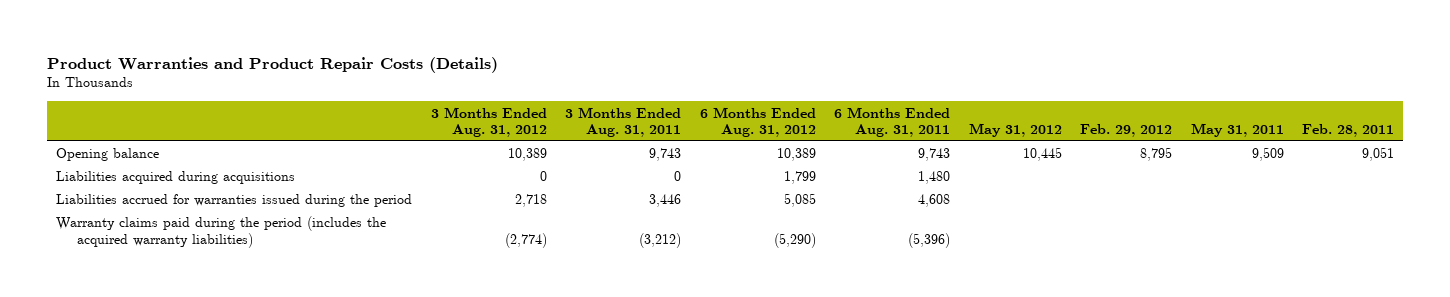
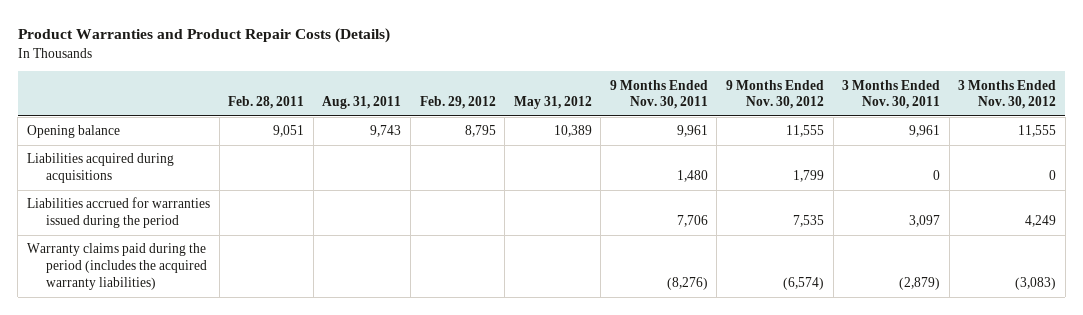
- | 3 Months Ended Aug. 31, 2012 | 3 Months Ended Aug. 31, 2011 | 6 Months Ended Aug. 31, 2012 | 6 Months Ended Aug. 31, 2011 | May 31, 2012 | Feb. 29, 2012 | May 31, 2011 | Feb. 28, 2011
+ | Feb. 28, 2011 | Aug. 31, 2011 | Feb. 29, 2012 | May 31, 2012 | 9 Months Ended Nov. 30, 2011 | 9 Months Ended Nov. 30, 2012 | 3 Months Ended Nov. 30, 2011 | 3 Months Ended Nov. 30, 2012
- Opening balance | 10,389 | 9,743 | 10,389 | 9,743 | 10,445 | 8,795 | 9,509 | 9,051
+ Opening balance | 9,051 | 9,743 | 8,795 | 10,389 | 9,961 | 11,555 | 9,961 | 11,555

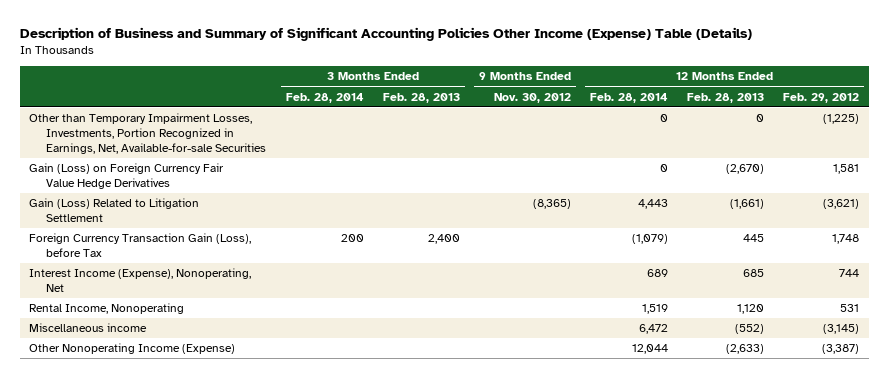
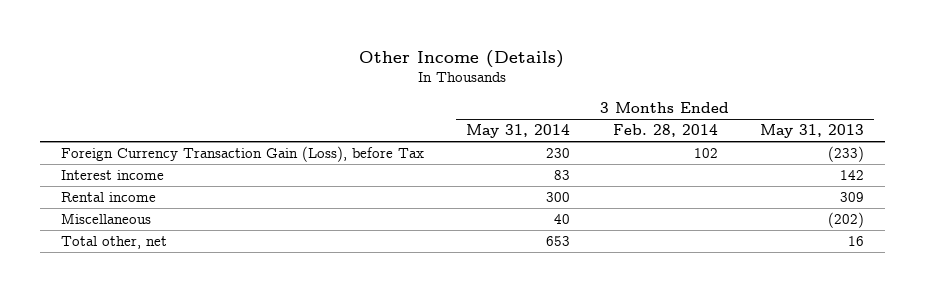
- Description of Business and Summary of Significant Accounting Policies Other Income (Expense) Table (Details)
+ Other Income (Details)
- | 3 Months Ended Feb. 28, 2014 | 3 Months Ended Feb. 28, 2013 | 9 Months Ended Nov. 30, 2012 | 12 Months Ended Feb. 28, 2014 | 12 Months Ended Feb. 28, 2013 | 12 Months Ended Feb. 29, 2012
+ | 3 Months Ended May 31, 2014 | 3 Months Ended Feb. 28, 2014 | 3 Months Ended May 31, 2013
- Other than Temporary Impairment Losses, Investments, Portion Recognized in Earnings, Net, Available-for-sale Securities | | | | 0 | 0 | (1,225)
- Gain (Loss) on Foreign Currency Fair Value Hedge Derivatives | | | | 0 | (2,670) | 1,581
- Gain (Loss) Related to Litigation Settlement | | | (8,365) | 4,443 | (1,661) | (3,621)
- Foreign Currency Transaction Gain (Loss), before Tax | 200 | 2,400 | | (1,079) | 445 | 1,748
- Interest Income (Expense), Nonoperating, Net | | | | 689 | 685 | 744
- Rental Income, Nonoperating | | | | 1,519 | 1,120 | 531
- Miscellaneous income | | | | 6,472 | (552) | (3,145)
- Other Nonoperating Income (Expense) | | | | 12,044 | (2,633) | (3,387)
+ Foreign Currency Transaction Gain (Loss), before Tax | 230 | 102 | (233)
+ Interest income | 83 | | 142
+ Rental income | 300 | | 309
+ Miscellaneous | 40 | | (202)
+ Total other, net | 653 | | 16

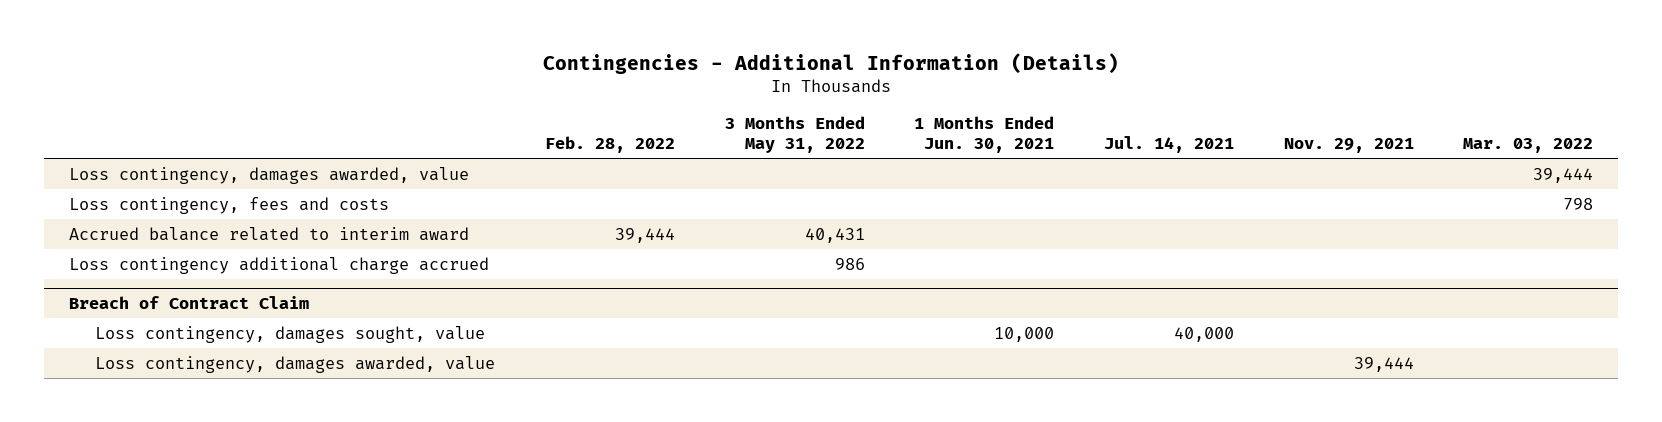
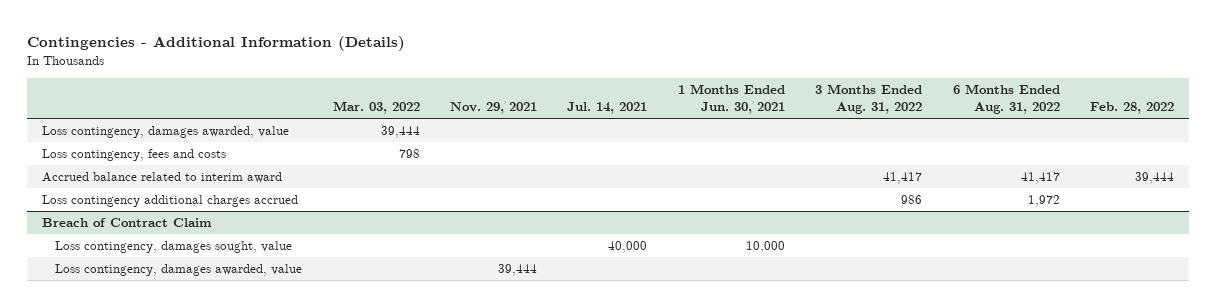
- | Feb. 28, 2022 | 3 Months Ended May 31, 2022 | 1 Months Ended Jun. 30, 2021 | Jul. 14, 2021 | Nov. 29, 2021 | Mar. 03, 2022
+ | Mar. 03, 2022 | Nov. 29, 2021 | Jul. 14, 2021 | 1 Months Ended Jun. 30, 2021 | 3 Months Ended Aug. 31, 2022 | 6 Months Ended Aug. 31, 2022 | Feb. 28, 2022
- Loss contingency additional charge accrued | | 986 | | | |
+ Loss contingency additional charges accrued | | | | | 986 | 1,972 |

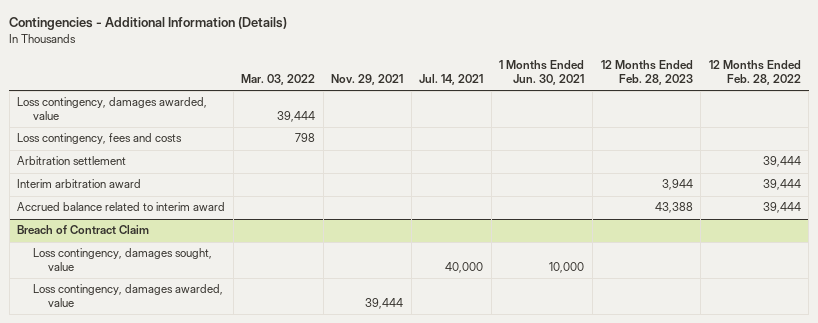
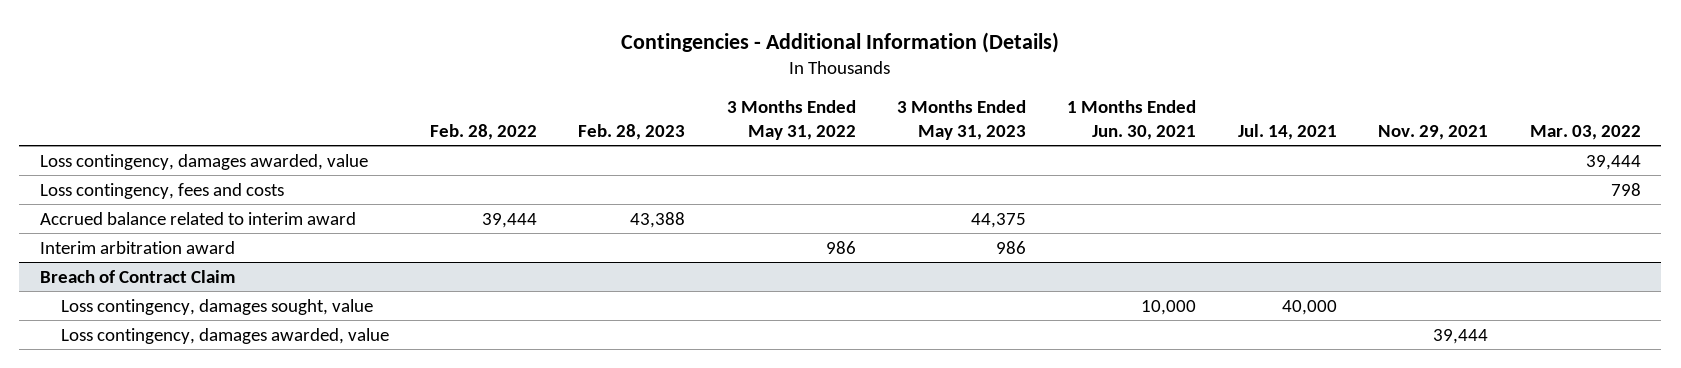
- | Mar. 03, 2022 | Nov. 29, 2021 | Jul. 14, 2021 | 1 Months Ended Jun. 30, 2021 | 12 Months Ended Feb. 28, 2023 | 12 Months Ended Feb. 28, 2022
+ | Feb. 28, 2022 | Feb. 28, 2023 | 3 Months Ended May 31, 2022 | 3 Months Ended May 31, 2023 | 1 Months Ended Jun. 30, 2021 | Jul. 14, 2021 | Nov. 29, 2021 | Mar. 03, 2022
- Arbitration settlement | | | | | | 39,444
moved down: Interim arbitration award | | | 986 | 986 | | | |

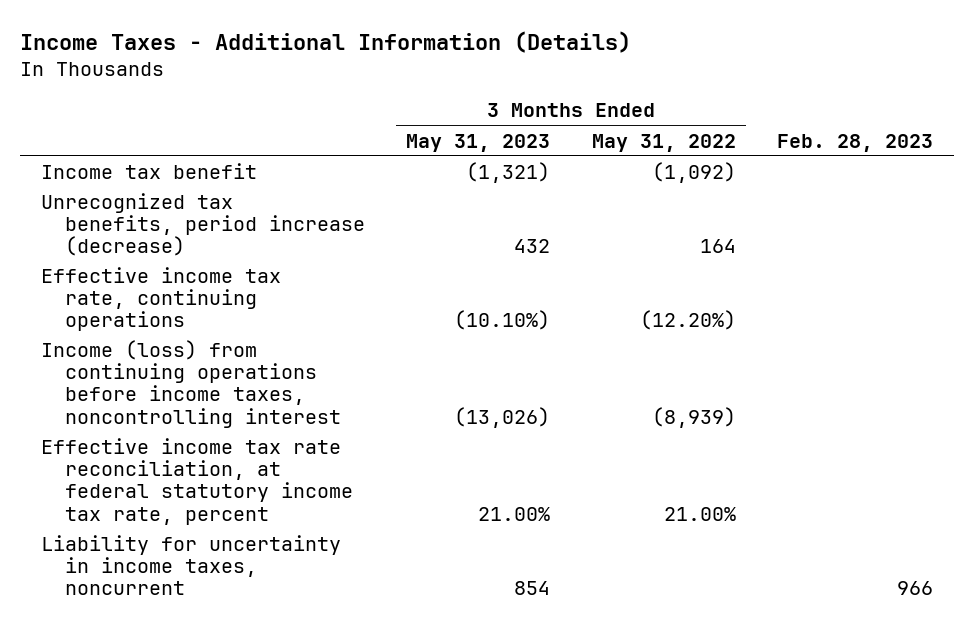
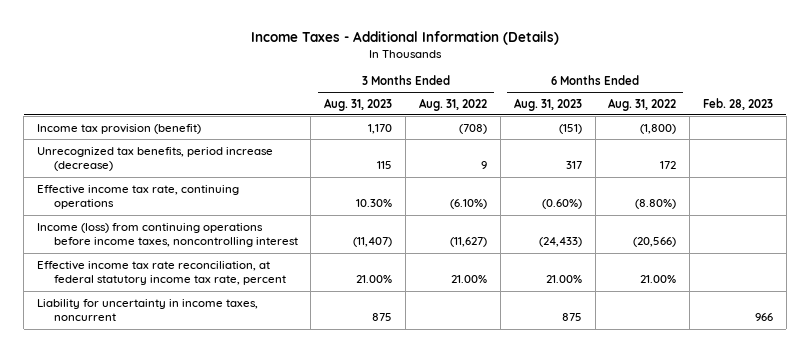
- | 3 Months Ended May 31, 2023 | 3 Months Ended May 31, 2022 | Feb. 28, 2023
+ | 3 Months Ended Aug. 31, 2023 | 3 Months Ended Aug. 31, 2022 | 6 Months Ended Aug. 31, 2023 | 6 Months Ended Aug. 31, 2022 | Feb. 28, 2023
- Income tax benefit | (1,321) | (1,092) |
+ Income tax provision (benefit) | 1,170 | (708) | (151) | (1,800) |

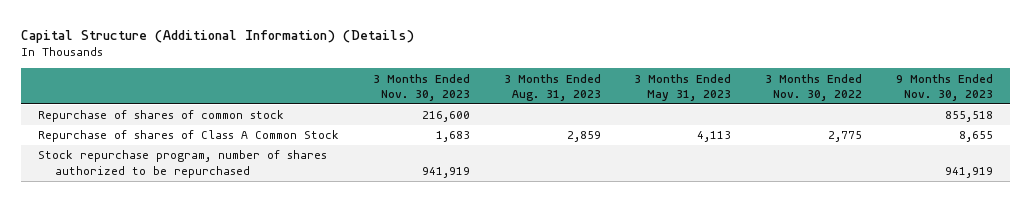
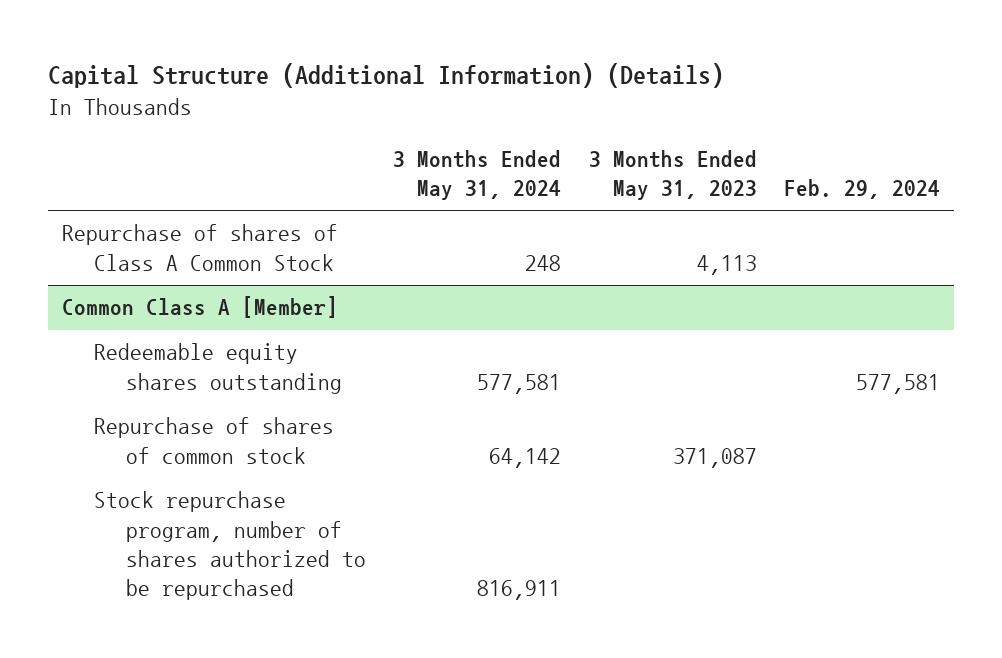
- | 3 Months Ended Nov. 30, 2023 | 3 Months Ended Aug. 31, 2023 | 3 Months Ended May 31, 2023 | 3 Months Ended Nov. 30, 2022 | 9 Months Ended Nov. 30, 2023
+ | 3 Months Ended May 31, 2024 | 3 Months Ended May 31, 2023 | Feb. 29, 2024
- Repurchase of shares of common stock | 216,600 | | | | 855,518
- Stock repurchase program, number of shares authorized to be repurchased | 941,919 | | | | 941,919
+ Common Class A [Member]
+ Redeemable equity shares outstanding | 577,581 | | 577,581
+ Repurchase of shares of common stock | 64,142 | 371,087 |
+ Stock repurchase program, number of shares authorized to be repurchased | 816,911 | |

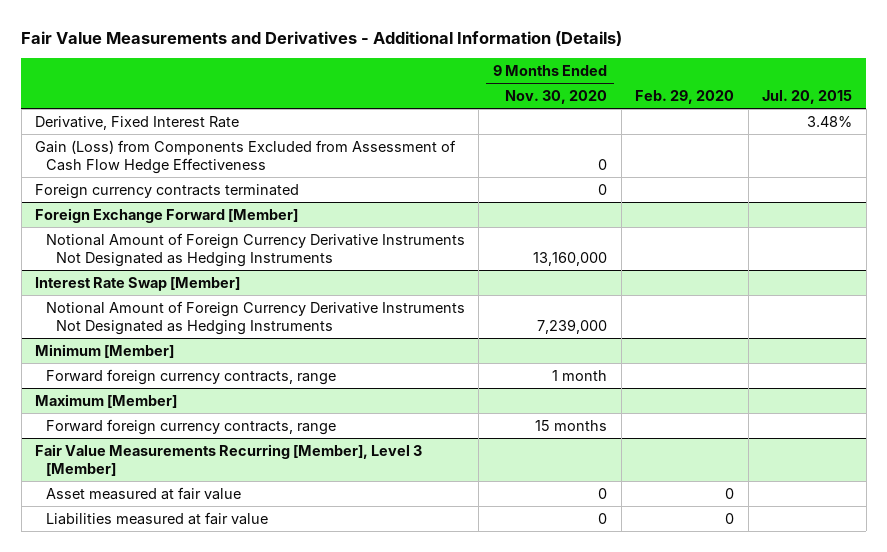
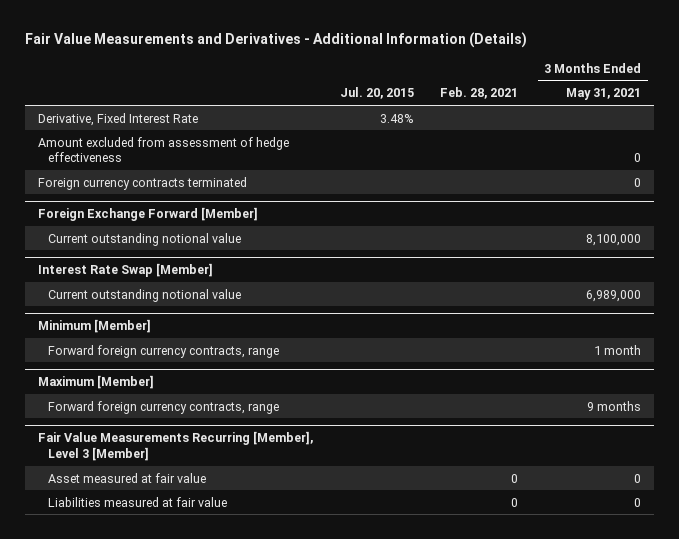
- | 9 Months Ended Nov. 30, 2020 | Feb. 29, 2020 | Jul. 20, 2015
+ | Jul. 20, 2015 | Feb. 28, 2021 | 3 Months Ended May 31, 2021
- Gain (Loss) from Components Excluded from Assessment of Cash Flow Hedge Effectiveness | 0 | |
+ Amount excluded from assessment of hedge effectiveness | | | 0
@ Foreign Exchange Forward [Member]
- Notional Amount of Foreign Currency Derivative Instruments Not Designated as Hedging Instruments | 13,160,000 | |
+ Current outstanding notional value | | | 8,100,000
@ Interest Rate Swap [Member]
- Notional Amount of Foreign Currency Derivative Instruments Not Designated as Hedging Instruments | 7,239,000 | |
+ Current outstanding notional value | | | 6,989,000

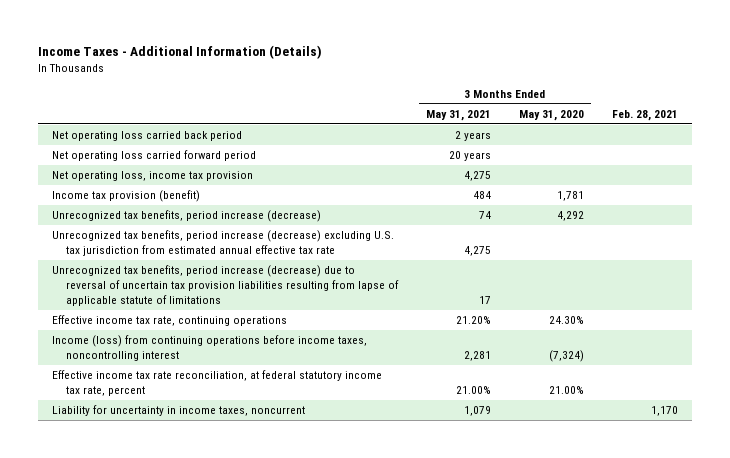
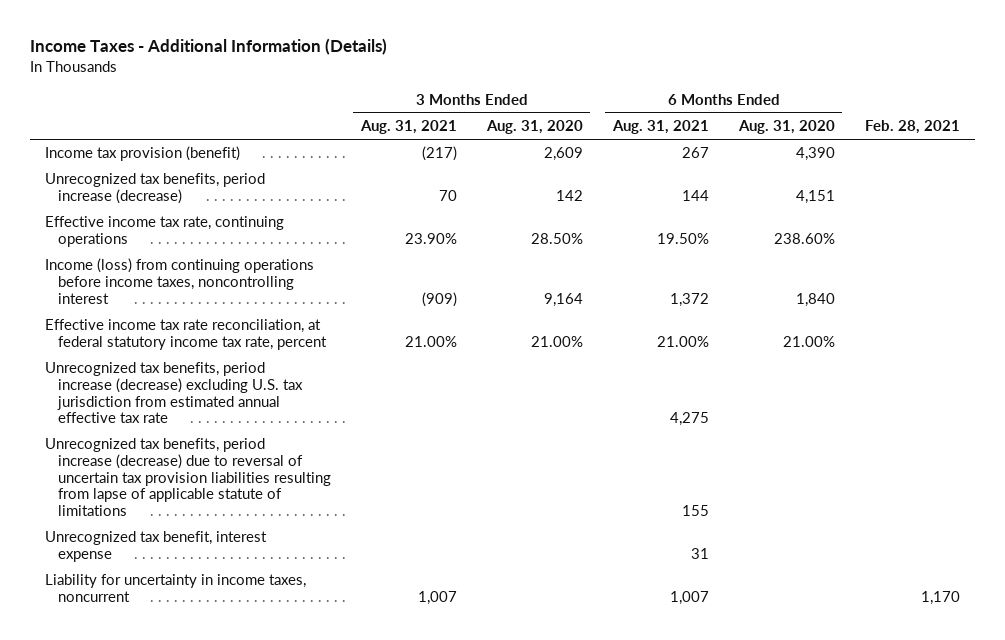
- | 3 Months Ended May 31, 2021 | 3 Months Ended May 31, 2020 | Feb. 28, 2021
+ | 3 Months Ended Aug. 31, 2021 | 3 Months Ended Aug. 31, 2020 | 6 Months Ended Aug. 31, 2021 | 6 Months Ended Aug. 31, 2020 | Feb. 28, 2021
- Net operating loss carried back period | 2 years | |
- Net operating loss carried forward period | 20 years | |
- Net operating loss, income tax provision | 4,275 | |
moved down: Unrecognized tax benefits, period increase (decrease) excluding U.S. tax jurisdiction from estimated annual effective tax rate | | | 4,275 | |
moved down: Unrecognized tax benefits, period increase (decrease) due to reversal of uncertain tax provision liabilities resulting from lapse of applicable statute of limitations | | | 155 | |
+ Unrecognized tax benefit, interest expense | | | 31 | |

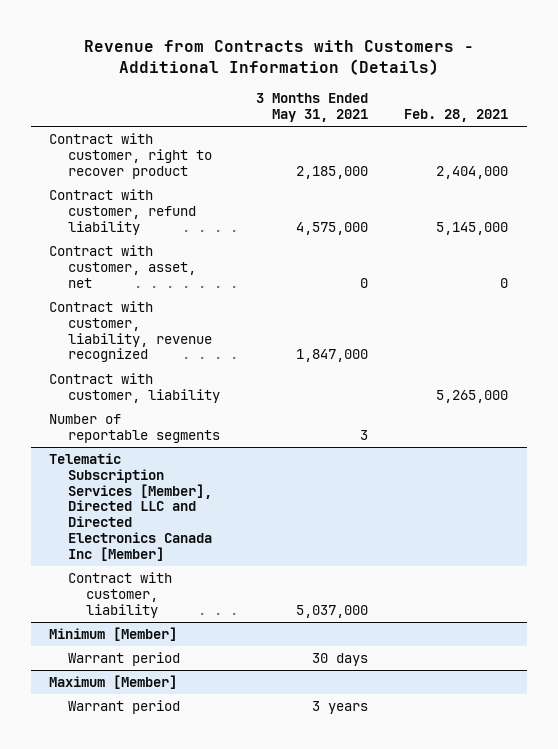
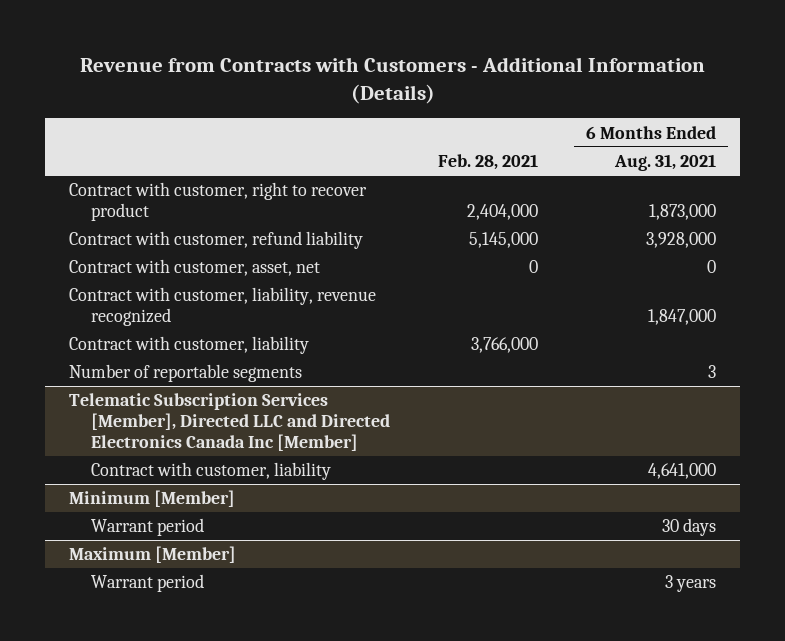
- | 3 Months Ended May 31, 2021 | Feb. 28, 2021
+ | Feb. 28, 2021 | 6 Months Ended Aug. 31, 2021
- Contract with customer, liability | | 5,265,000
+ Contract with customer, liability | 3,766,000 |

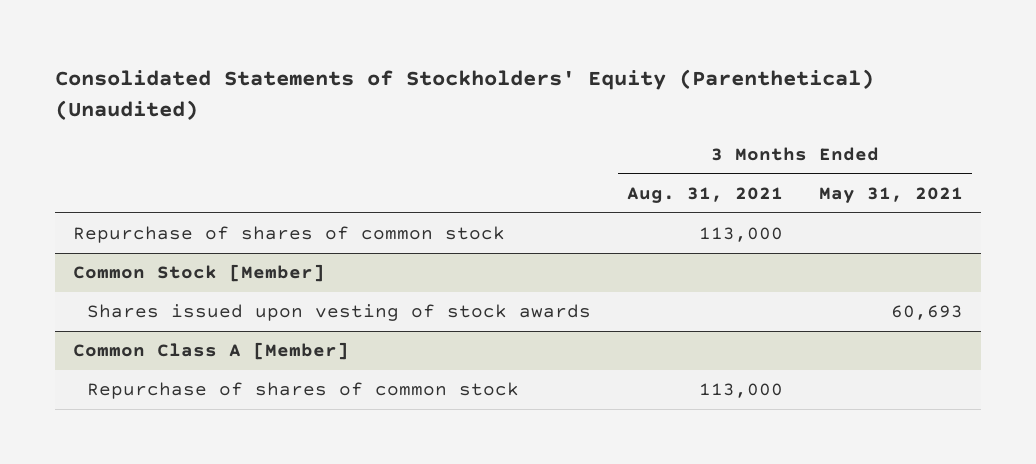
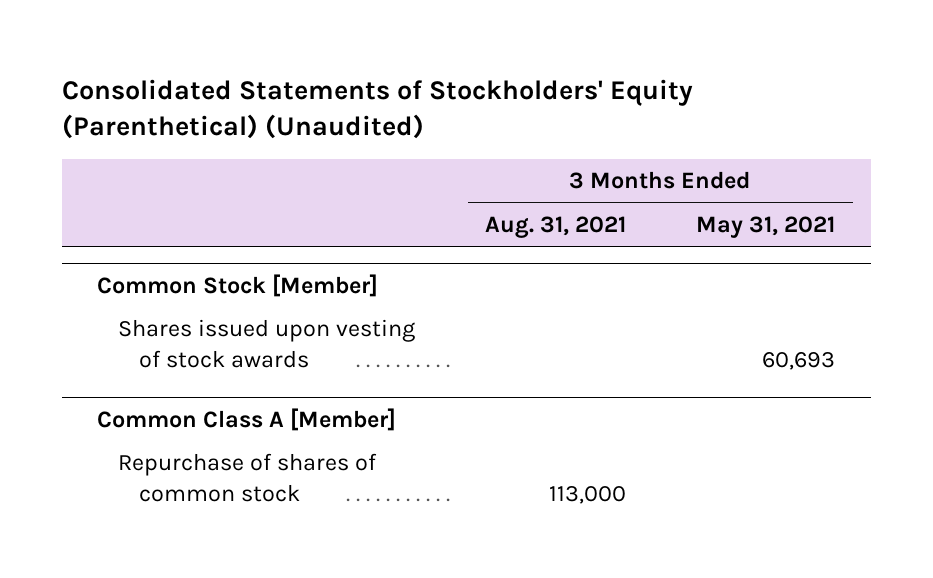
- Repurchase of shares of common stock | 113,000 |

